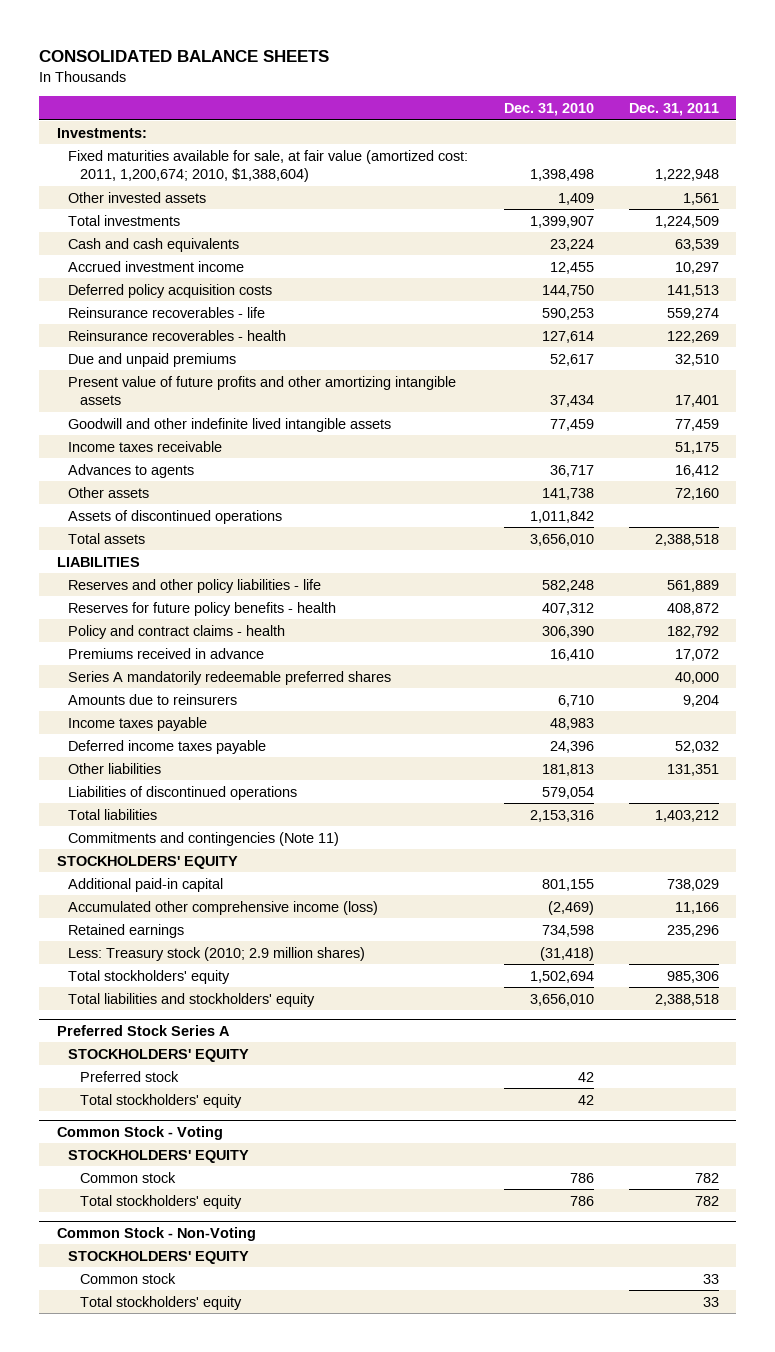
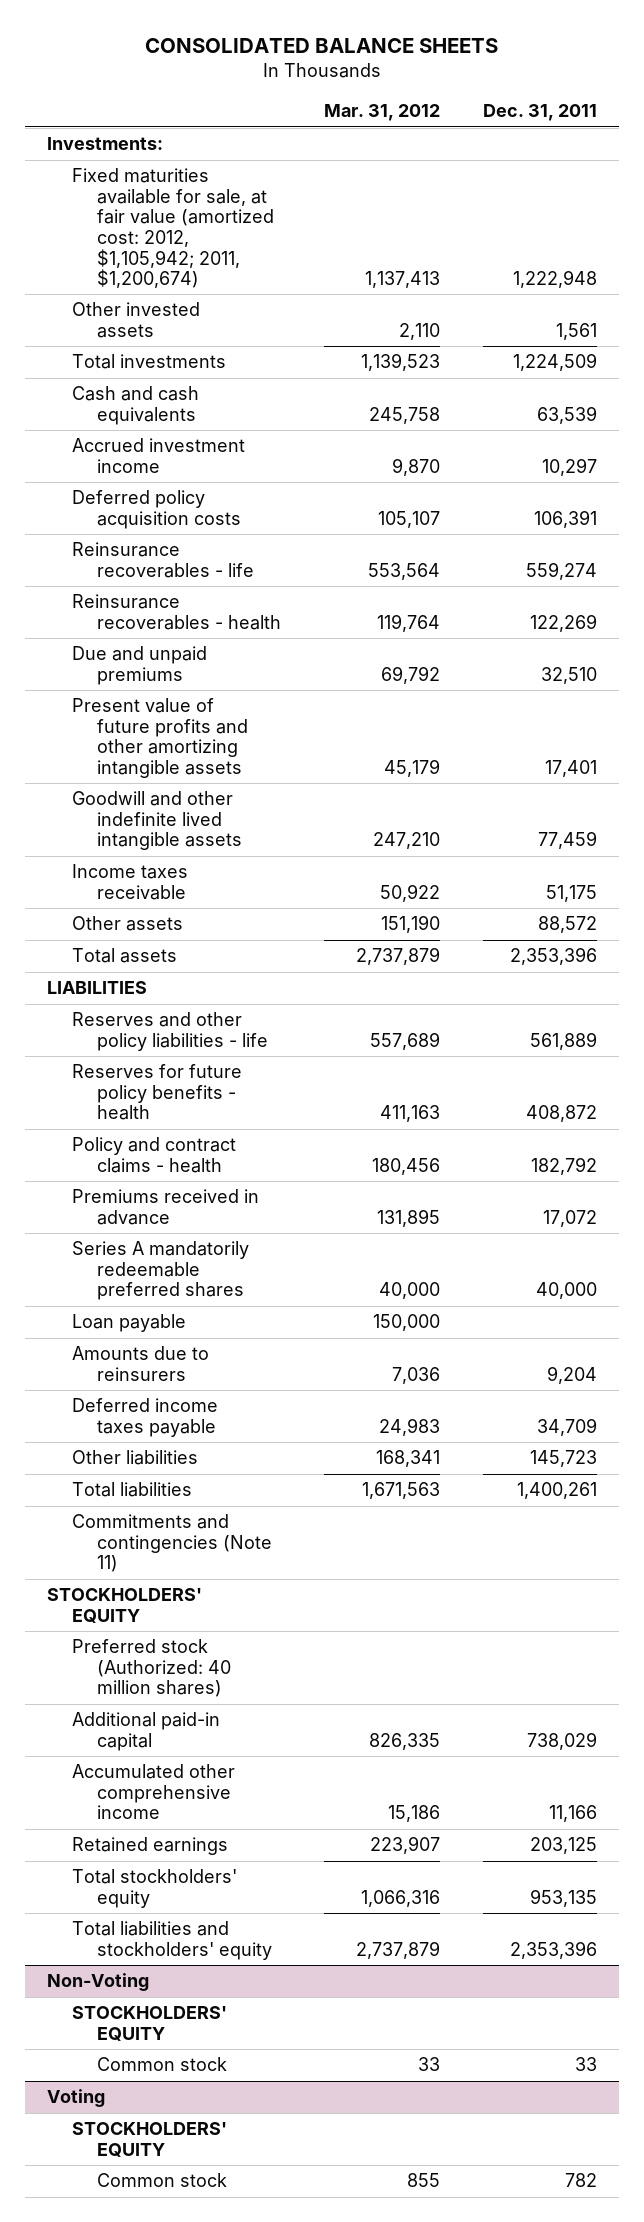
- | Dec. 31, 2010 | Dec. 31, 2011
+ | Mar. 31, 2012 | Dec. 31, 2011
- Fixed maturities available for sale, at fair value (amortized cost: 2011, 1,200,674; 2010, $1,388,604) | 1,398,498 | 1,222,948
+ Fixed maturities available for sale, at fair value (amortized cost: 2012, $1,105,942; 2011, $1,200,674) | 1,137,413 | 1,222,948
- Deferred policy acquisition costs | 144,750 | 141,513
+ Deferred policy acquisition costs | 105,107 | 106,391
- Advances to agents | 36,717 | 16,412
- Other assets | 141,738 | 72,160
- Assets of discontinued operations | 1,011,842 |
- Total assets | 3,656,010 | 2,388,518
+ Other assets | 151,190 | 88,572
+ Total assets | 2,737,879 | 2,353,396
+ Loan payable | 150,000 |
- Income taxes payable | 48,983 |
- Deferred income taxes payable | 24,396 | 52,032
- Other liabilities | 181,813 | 131,351
- Liabilities of discontinued operations | 579,054 |
- Total liabilities | 2,153,316 | 1,403,212
+ Deferred income taxes payable | 24,983 | 34,709
+ Other liabilities | 168,341 | 145,723
+ Total liabilities | 1,671,563 | 1,400,261
+ Preferred stock (Authorized: 40 million shares)
- Accumulated other comprehensive income (loss) | (2,469) | 11,166
- Retained earnings | 734,598 | 235,296
- Less: Treasury stock (2010; 2.9 million shares) | (31,418) |
- Total stockholders' equity | 1,502,694 | 985,306
- Total liabilities and stockholders' equity | 3,656,010 | 2,388,518
- Preferred Stock Series A
+ Accumulated other comprehensive income | 15,186 | 11,166
+ Retained earnings | 223,907 | 203,125
+ Total stockholders' equity | 1,066,316 | 953,135
+ Total liabilities and stockholders' equity | 2,737,879 | 2,353,396
+ Non-Voting
- Preferred stock | 42 |
- Total stockholders' equity | 42 |
- Common Stock - Voting
+ Common stock | 33 | 33
+ Voting
- Total stockholders' equity | 786 | 782
- Common Stock - Non-Voting
- STOCKHOLDERS' EQUITY
- Common stock | | 33
- Total stockholders' equity | | 33

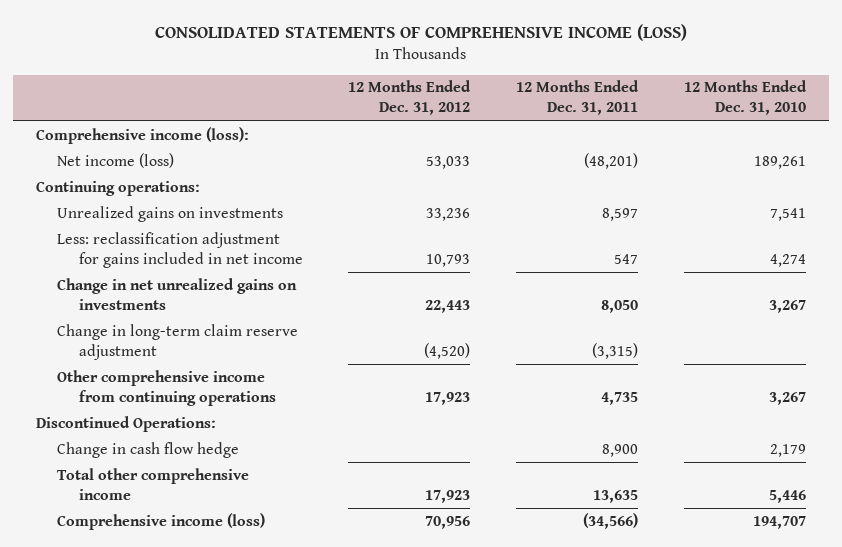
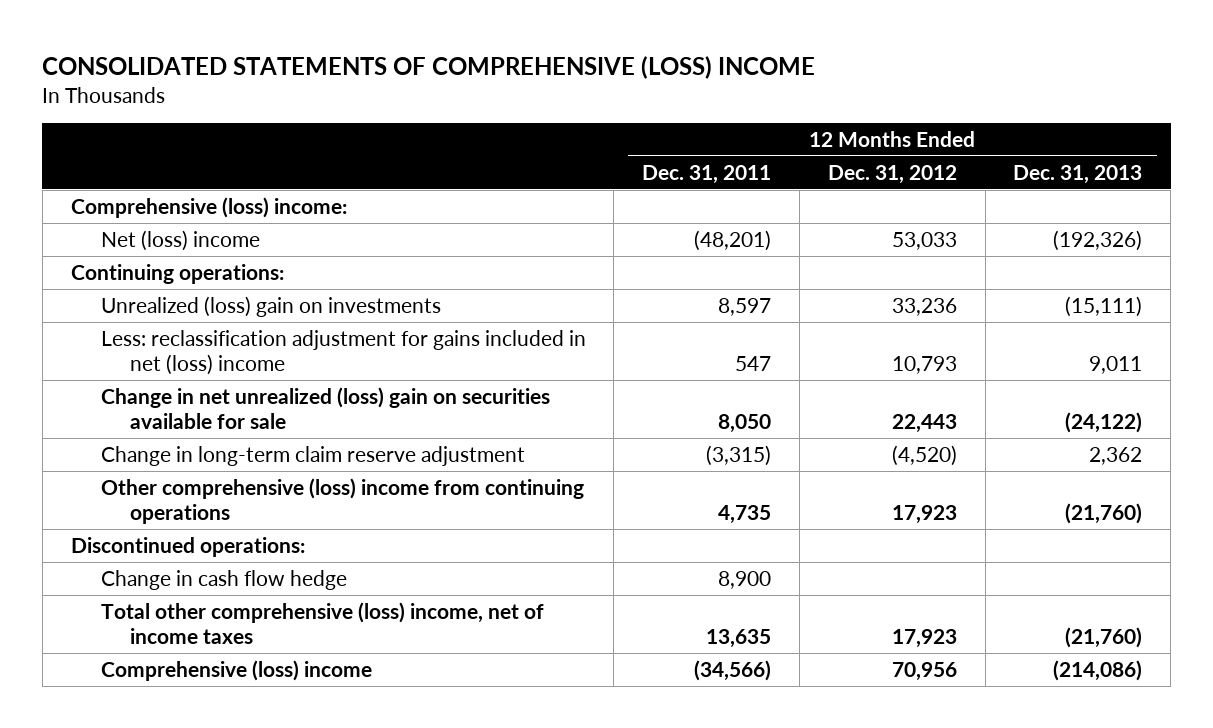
- CONSOLIDATED STATEMENTS OF COMPREHENSIVE INCOME (LOSS)
+ CONSOLIDATED STATEMENTS OF COMPREHENSIVE (LOSS) INCOME
- | 12 Months Ended Dec. 31, 2012 | 12 Months Ended Dec. 31, 2011 | 12 Months Ended Dec. 31, 2010
+ | 12 Months Ended Dec. 31, 2011 | 12 Months Ended Dec. 31, 2012 | 12 Months Ended Dec. 31, 2013
- Comprehensive income (loss):
- Net income (loss) | 53,033 | (48,201) | 189,261
+ Comprehensive (loss) income:
+ Net (loss) income | (48,201) | 53,033 | (192,326)
- Unrealized gains on investments | 33,236 | 8,597 | 7,541
- Less: reclassification adjustment for gains included in net income | 10,793 | 547 | 4,274
- Change in net unrealized gains on investments | 22,443 | 8,050 | 3,267
+ Unrealized (loss) gain on investments | 8,597 | 33,236 | (15,111)
+ Less: reclassification adjustment for gains included in net (loss) income | 547 | 10,793 | 9,011
+ Change in net unrealized (loss) gain on securities available for sale | 8,050 | 22,443 | (24,122)
- Other comprehensive income from continuing operations | 17,923 | 4,735 | 3,267
- Discontinued Operations:
+ Other comprehensive (loss) income from continuing operations | 4,735 | 17,923 | (21,760)
+ Discontinued operations:
- Total other comprehensive income | 17,923 | 13,635 | 5,446
- Comprehensive income (loss) | 70,956 | (34,566) | 194,707
+ Total other comprehensive (loss) income, net of income taxes | 13,635 | 17,923 | (21,760)
+ Comprehensive (loss) income | (34,566) | 70,956 | (214,086)

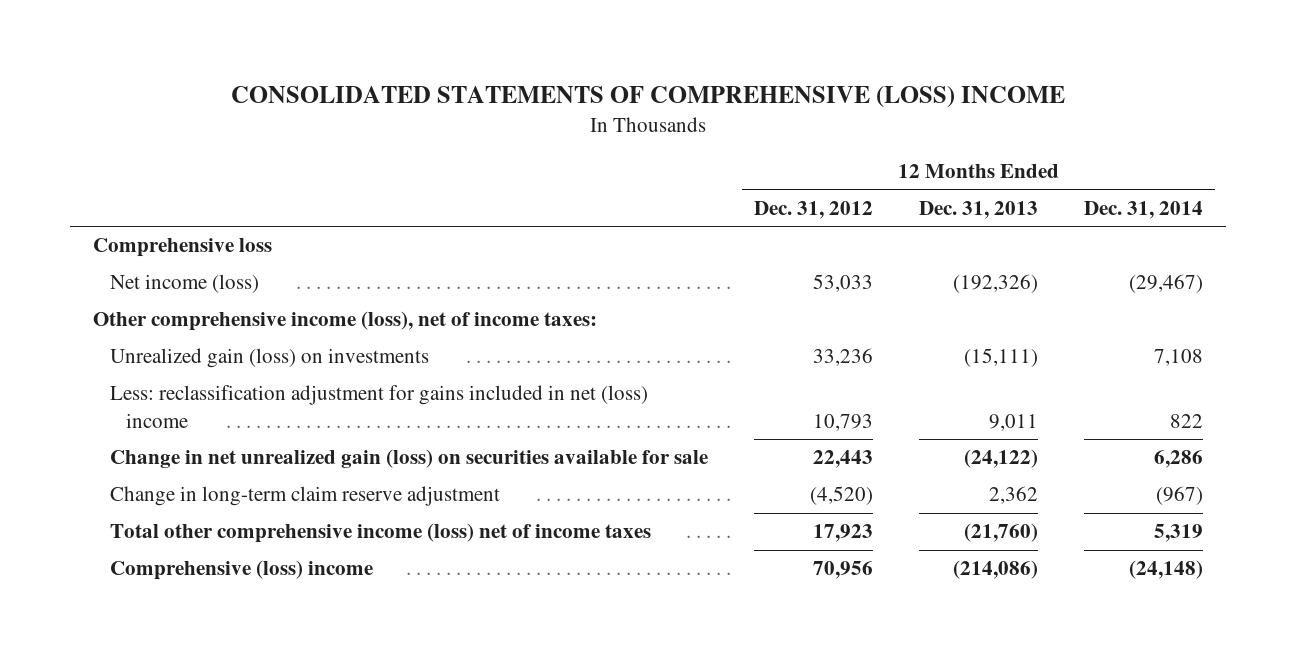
- | 12 Months Ended Dec. 31, 2011 | 12 Months Ended Dec. 31, 2012 | 12 Months Ended Dec. 31, 2013
+ | 12 Months Ended Dec. 31, 2012 | 12 Months Ended Dec. 31, 2013 | 12 Months Ended Dec. 31, 2014
- Comprehensive (loss) income:
- Net (loss) income | (48,201) | 53,033 | (192,326)
- Continuing operations:
- Unrealized (loss) gain on investments | 8,597 | 33,236 | (15,111)
+ Comprehensive loss
+ Net income (loss) | 53,033 | (192,326) | (29,467)
+ Other comprehensive income (loss), net of income taxes:
+ Unrealized gain (loss) on investments | 33,236 | (15,111) | 7,108
- Change in net unrealized (loss) gain on securities available for sale | 8,050 | 22,443 | (24,122)
+ Change in net unrealized gain (loss) on securities available for sale | 22,443 | (24,122) | 6,286
- Other comprehensive (loss) income from continuing operations | 4,735 | 17,923 | (21,760)
- Discontinued operations:
- Change in cash flow hedge | 8,900 | |
- Total other comprehensive (loss) income, net of income taxes | 13,635 | 17,923 | (21,760)
+ Total other comprehensive income (loss) net of income taxes | 17,923 | (21,760) | 5,319

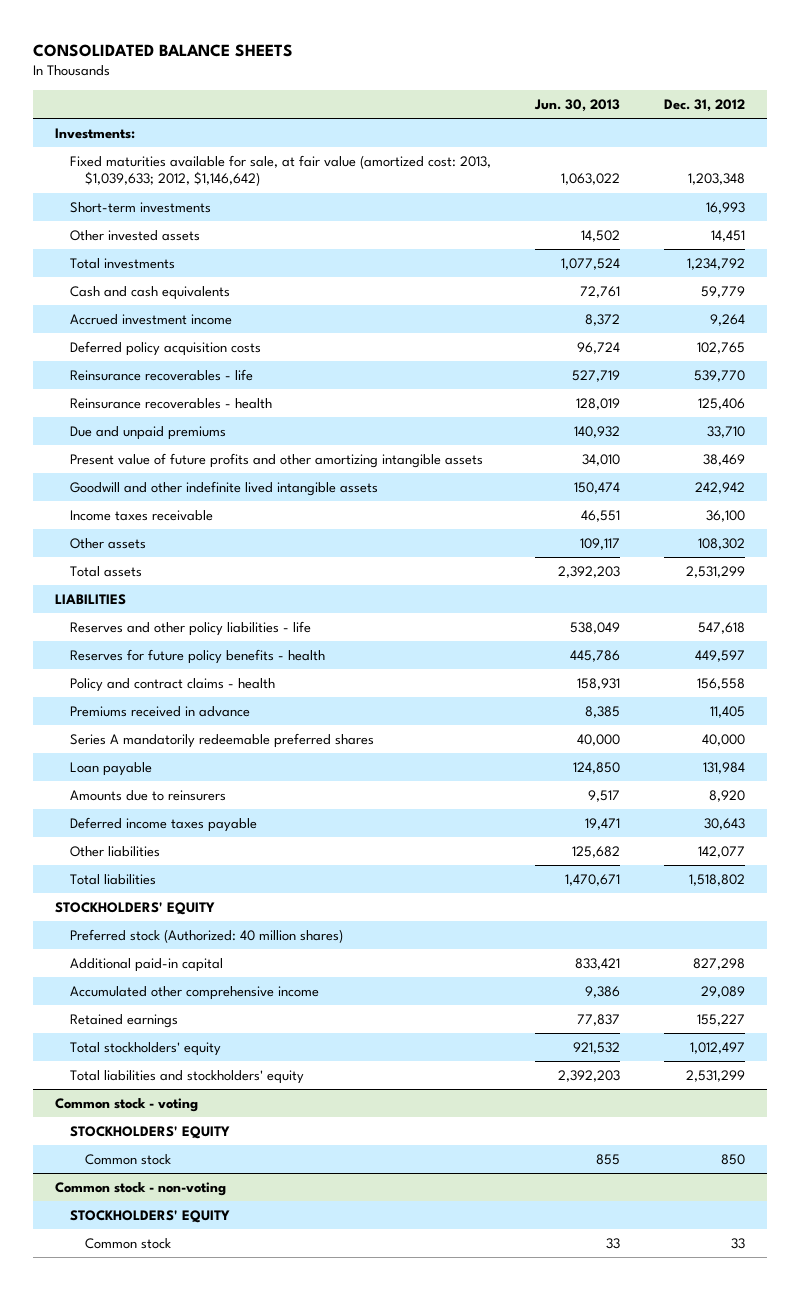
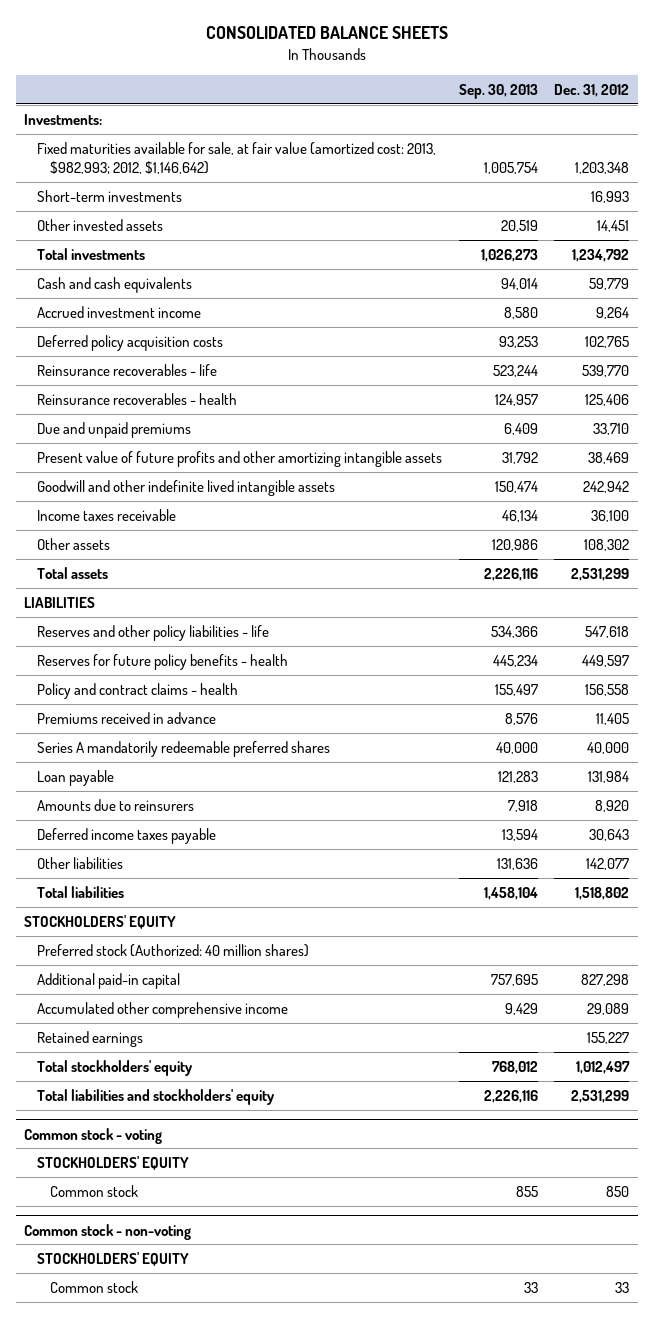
- | Jun. 30, 2013 | Dec. 31, 2012
+ | Sep. 30, 2013 | Dec. 31, 2012
- Fixed maturities available for sale, at fair value (amortized cost: 2013, $1,039,633; 2012, $1,146,642) | 1,063,022 | 1,203,348
+ Fixed maturities available for sale, at fair value (amortized cost: 2013, $982,993; 2012, $1,146,642) | 1,005,754 | 1,203,348

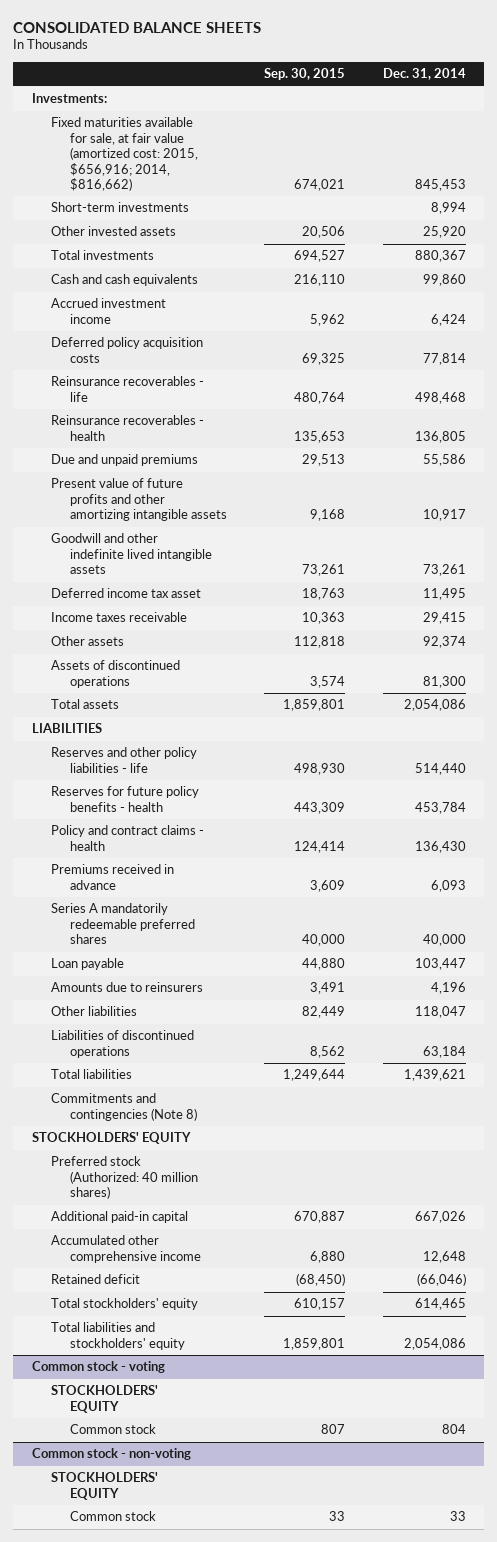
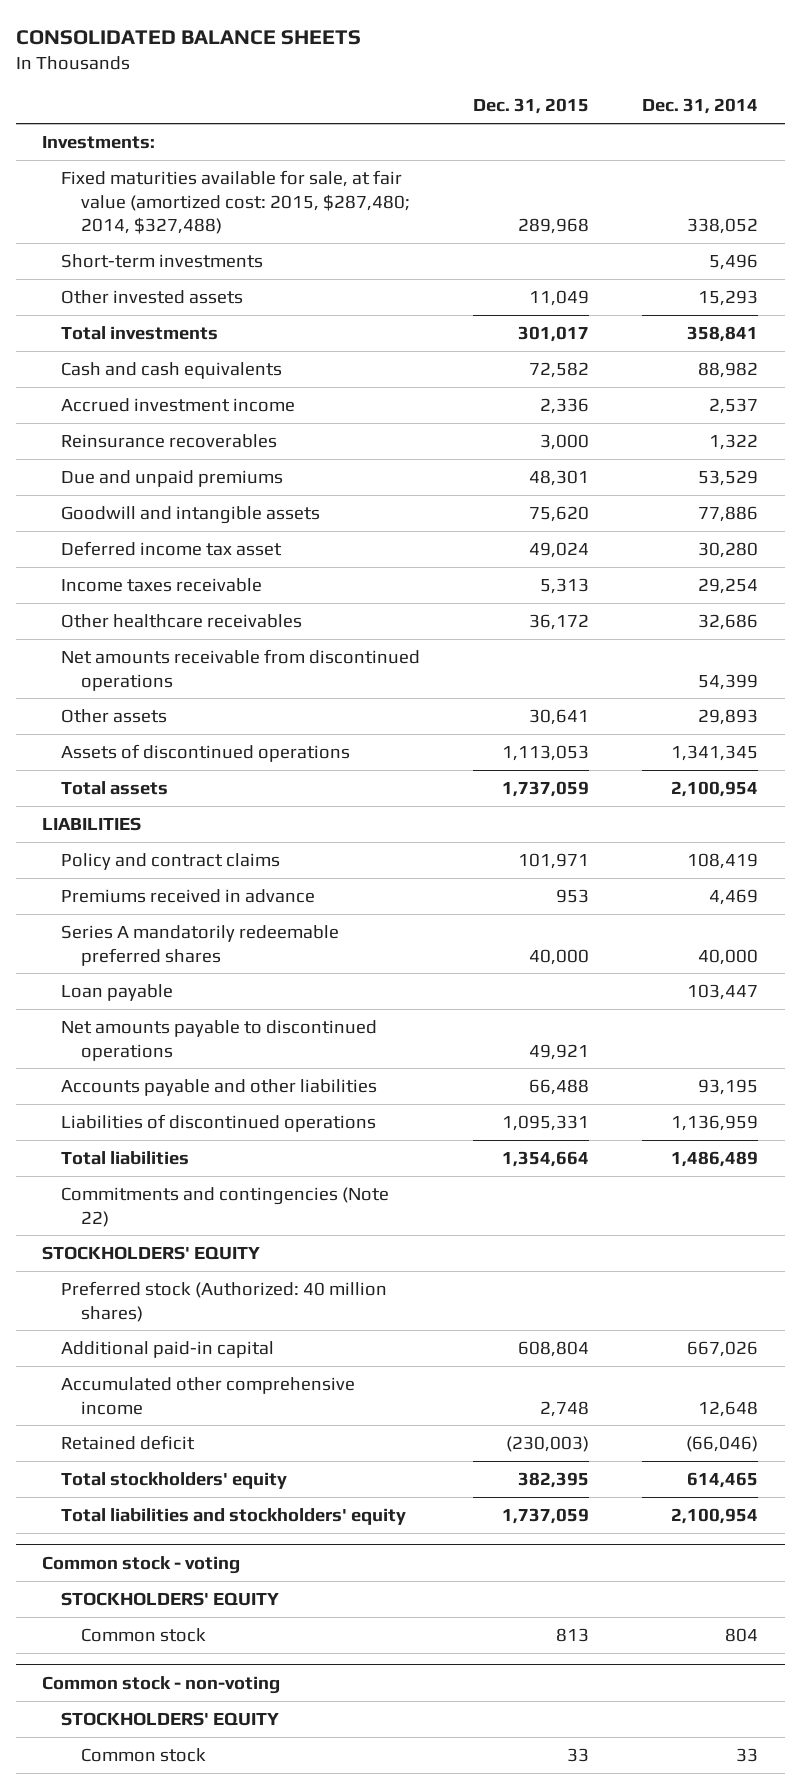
- | Sep. 30, 2015 | Dec. 31, 2014
+ | Dec. 31, 2015 | Dec. 31, 2014
- Fixed maturities available for sale, at fair value (amortized cost: 2015, $656,916; 2014, $816,662) | 674,021 | 845,453
- Short-term investments | | 8,994
- Other invested assets | 20,506 | 25,920
- Total investments | 694,527 | 880,367
- Cash and cash equivalents | 216,110 | 99,860
- Accrued investment income | 5,962 | 6,424
- Deferred policy acquisition costs | 69,325 | 77,814
- Reinsurance recoverables - life | 480,764 | 498,468
- Reinsurance recoverables - health | 135,653 | 136,805
- Due and unpaid premiums | 29,513 | 55,586
- Present value of future profits and other amortizing intangible assets | 9,168 | 10,917
- Goodwill and other indefinite lived intangible assets | 73,261 | 73,261
- Deferred income tax asset | 18,763 | 11,495
- Income taxes receivable | 10,363 | 29,415
- Other assets | 112,818 | 92,374
- Assets of discontinued operations | 3,574 | 81,300
- Total assets | 1,859,801 | 2,054,086
+ Fixed maturities available for sale, at fair value (amortized cost: 2015, $287,480; 2014, $327,488) | 289,968 | 338,052
+ Short-term investments | | 5,496
+ Other invested assets | 11,049 | 15,293
+ Total investments | 301,017 | 358,841
+ Cash and cash equivalents | 72,582 | 88,982
+ Accrued investment income | 2,336 | 2,537
+ Reinsurance recoverables | 3,000 | 1,322
+ Due and unpaid premiums | 48,301 | 53,529
+ Goodwill and intangible assets | 75,620 | 77,886
+ Deferred income tax asset | 49,024 | 30,280
+ Income taxes receivable | 5,313 | 29,254
+ Other healthcare receivables | 36,172 | 32,686
+ Net amounts receivable from discontinued operations | | 54,399
+ Other assets | 30,641 | 29,893
+ Assets of discontinued operations | 1,113,053 | 1,341,345
+ Total assets | 1,737,059 | 2,100,954
- Reserves and other policy liabilities - life | 498,930 | 514,440
- Reserves for future policy benefits - health | 443,309 | 453,784
- Policy and contract claims - health | 124,414 | 136,430
- Premiums received in advance | 3,609 | 6,093
+ Policy and contract claims | 101,971 | 108,419
+ Premiums received in advance | 953 | 4,469
- Amounts due to reinsurers | 3,491 | 4,196
- Other liabilities | 82,449 | 118,047
- Liabilities of discontinued operations | 8,562 | 63,184
- Total liabilities | 1,249,644 | 1,439,621
- Commitments and contingencies (Note 8)
+ Net amounts payable to discontinued operations | 49,921 |
+ Accounts payable and other liabilities | 66,488 | 93,195
+ Liabilities of discontinued operations | 1,095,331 | 1,136,959
+ Total liabilities | 1,354,664 | 1,486,489
+ Commitments and contingencies (Note 22)
- Total liabilities and stockholders' equity | 1,859,801 | 2,054,086
+ Total liabilities and stockholders' equity | 1,737,059 | 2,100,954

